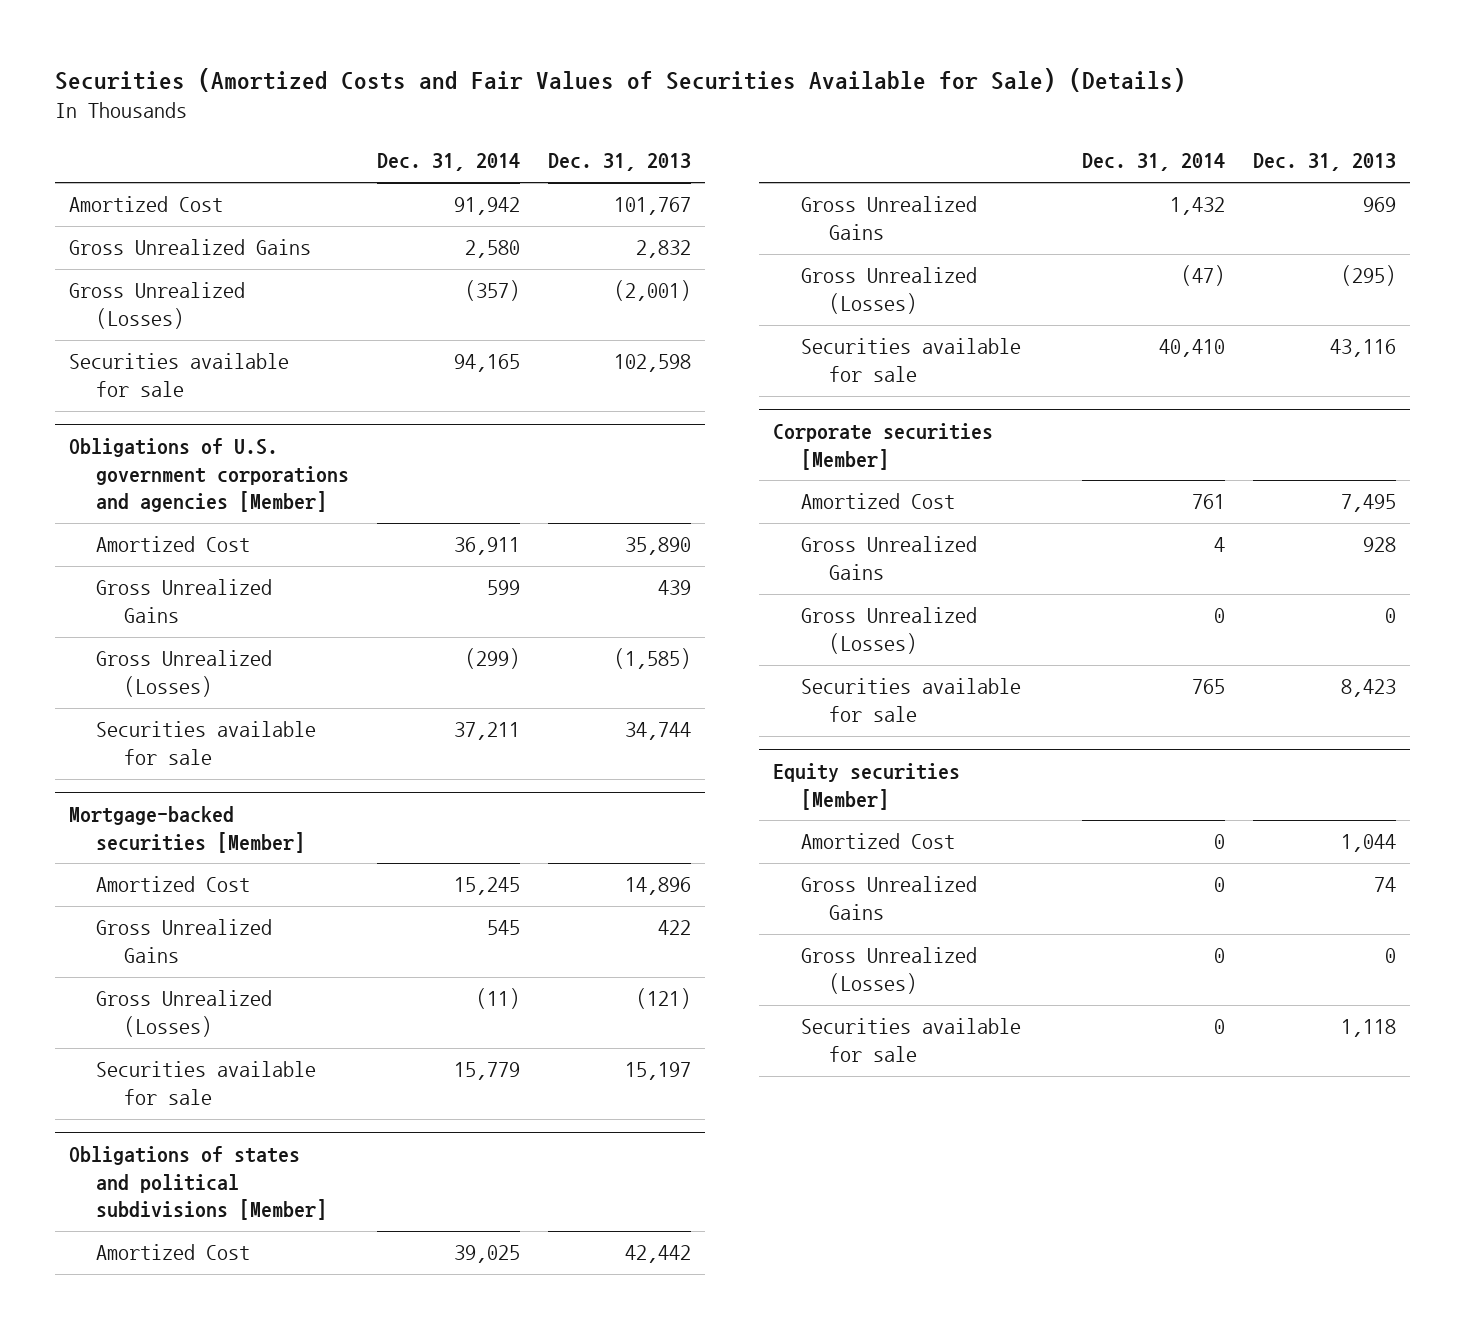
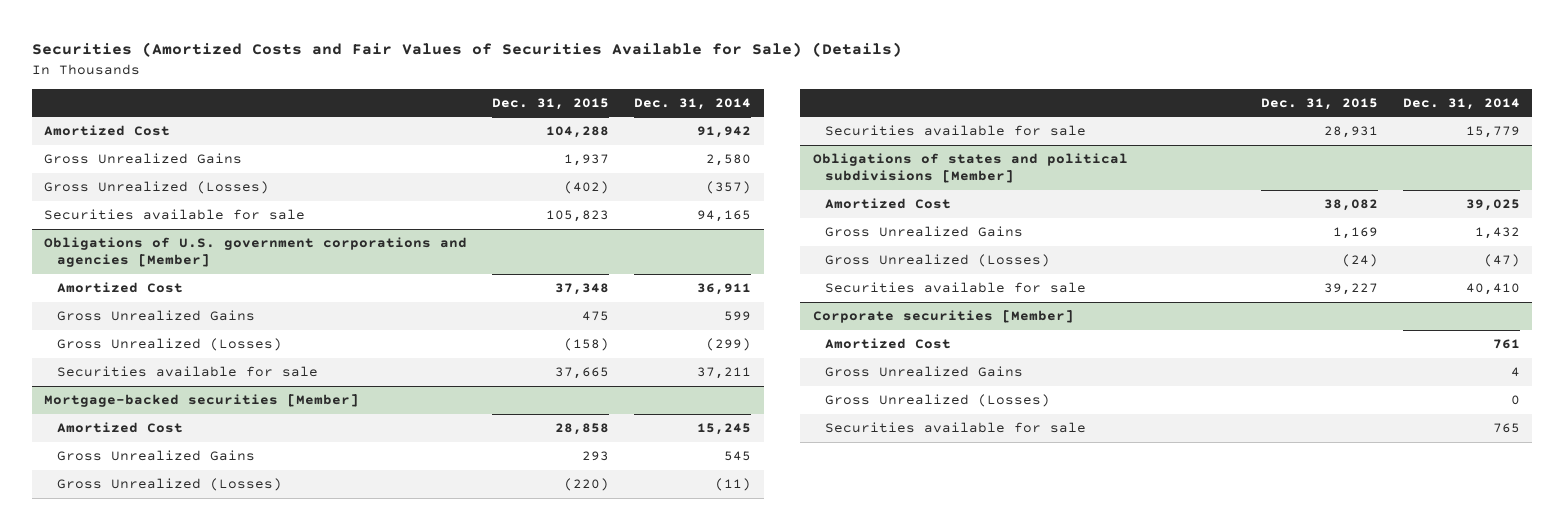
- | Dec. 31, 2014 | Dec. 31, 2013
+ | Dec. 31, 2015 | Dec. 31, 2014
- Equity securities [Member]
- Amortized Cost | 0 | 1,044
- Gross Unrealized Gains | 0 | 74
- Gross Unrealized (Losses) | 0 | 0
- Securities available for sale | 0 | 1,118

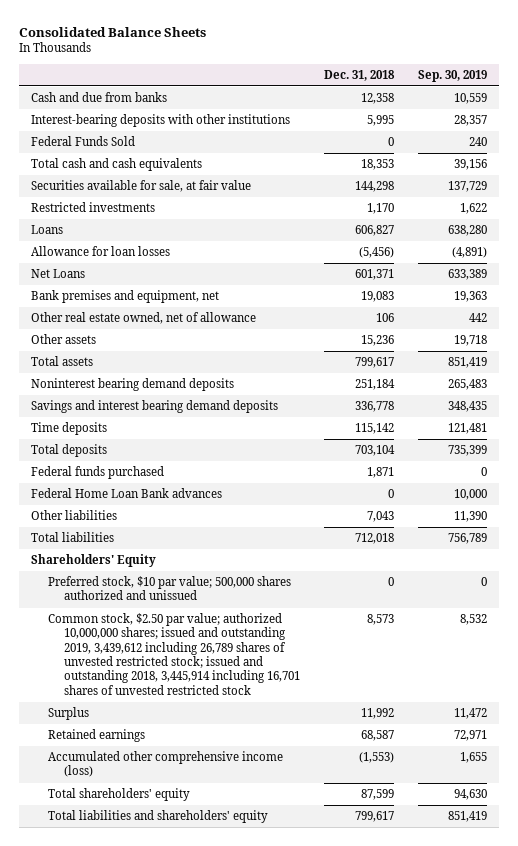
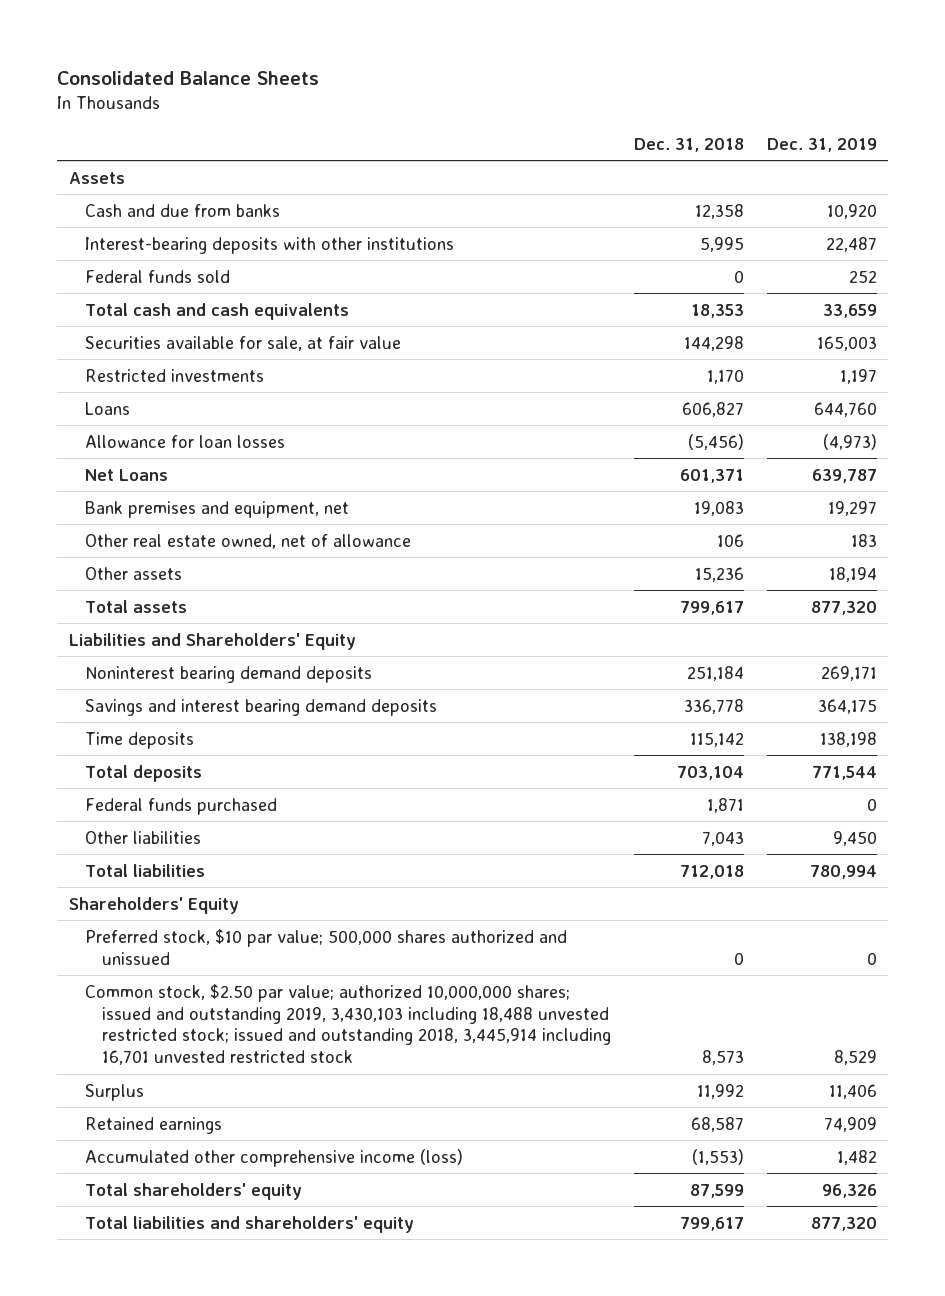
- | Dec. 31, 2018 | Sep. 30, 2019
+ | Dec. 31, 2018 | Dec. 31, 2019
+ Assets
- Federal Funds Sold | 0 | 240
+ Federal funds sold | 0 | 252
+ Liabilities and Shareholders' Equity
- Federal Home Loan Bank advances | 0 | 10,000
- Common stock, $2.50 par value; authorized 10,000,000 shares; issued and outstanding 2019, 3,439,612 including 26,789 shares of unvested restricted stock; issued and outstanding 2018, 3,445,914 including 16,701 shares of unvested restricted stock | 8,573 | 8,532
+ Common stock, $2.50 par value; authorized 10,000,000 shares; issued and outstanding 2019, 3,430,103 including 18,488 unvested restricted stock; issued and outstanding 2018, 3,445,914 including 16,701 unvested restricted stock | 8,573 | 8,529

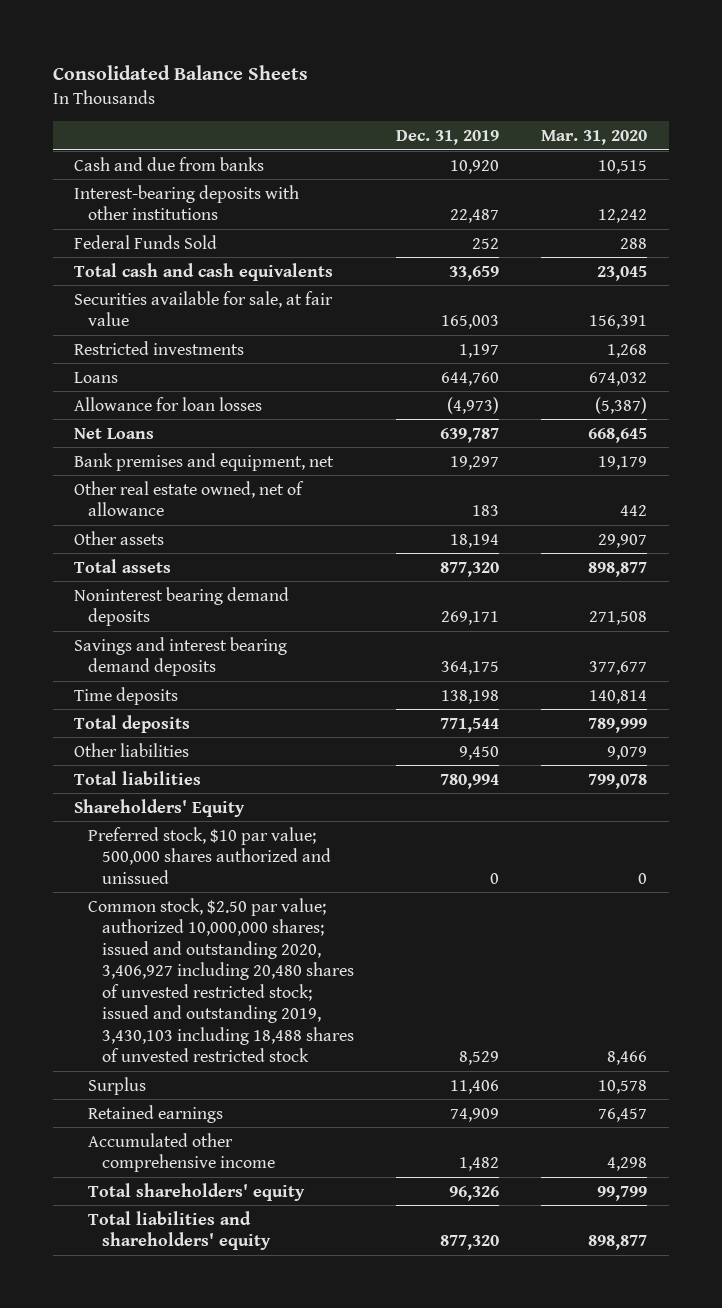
- | Dec. 31, 2018 | Dec. 31, 2019
+ | Dec. 31, 2019 | Mar. 31, 2020
- Assets
- Federal funds sold | 0 | 252
+ Federal Funds Sold | 252 | 288
- Liabilities and Shareholders' Equity
- Federal funds purchased | 1,871 | 0
- Common stock, $2.50 par value; authorized 10,000,000 shares; issued and outstanding 2019, 3,430,103 including 18,488 unvested restricted stock; issued and outstanding 2018, 3,445,914 including 16,701 unvested restricted stock | 8,573 | 8,529
+ Common stock, $2.50 par value; authorized 10,000,000 shares; issued and outstanding 2020, 3,406,927 including 20,480 shares of unvested restricted stock; issued and outstanding 2019, 3,430,103 including 18,488 shares of unvested restricted stock | 8,529 | 8,466
- Accumulated other comprehensive income (loss) | (1,553) | 1,482
+ Accumulated other comprehensive income | 1,482 | 4,298

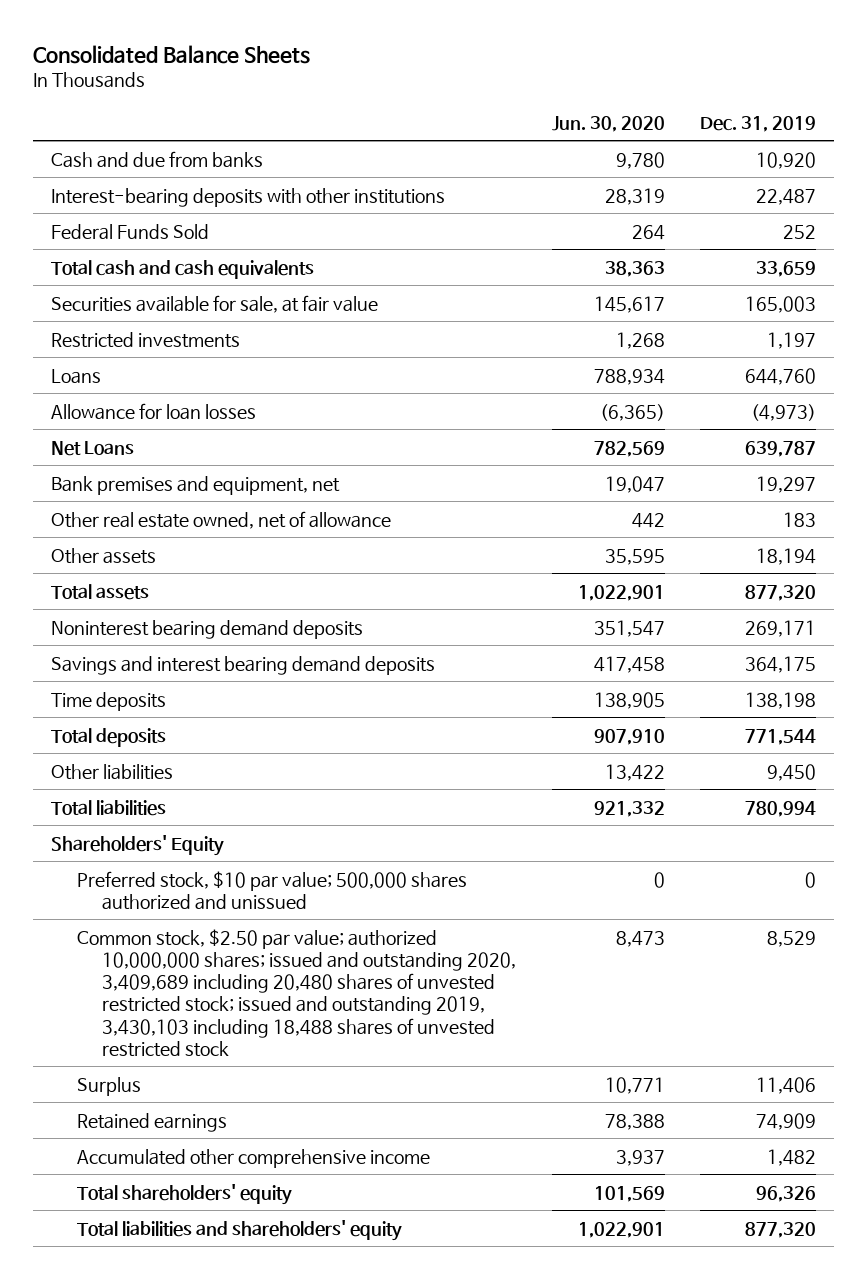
- | Dec. 31, 2019 | Mar. 31, 2020
+ | Jun. 30, 2020 | Dec. 31, 2019
- Common stock, $2.50 par value; authorized 10,000,000 shares; issued and outstanding 2020, 3,406,927 including 20,480 shares of unvested restricted stock; issued and outstanding 2019, 3,430,103 including 18,488 shares of unvested restricted stock | 8,529 | 8,466
+ Common stock, $2.50 par value; authorized 10,000,000 shares; issued and outstanding 2020, 3,409,689 including 20,480 shares of unvested restricted stock; issued and outstanding 2019, 3,430,103 including 18,488 shares of unvested restricted stock | 8,473 | 8,529

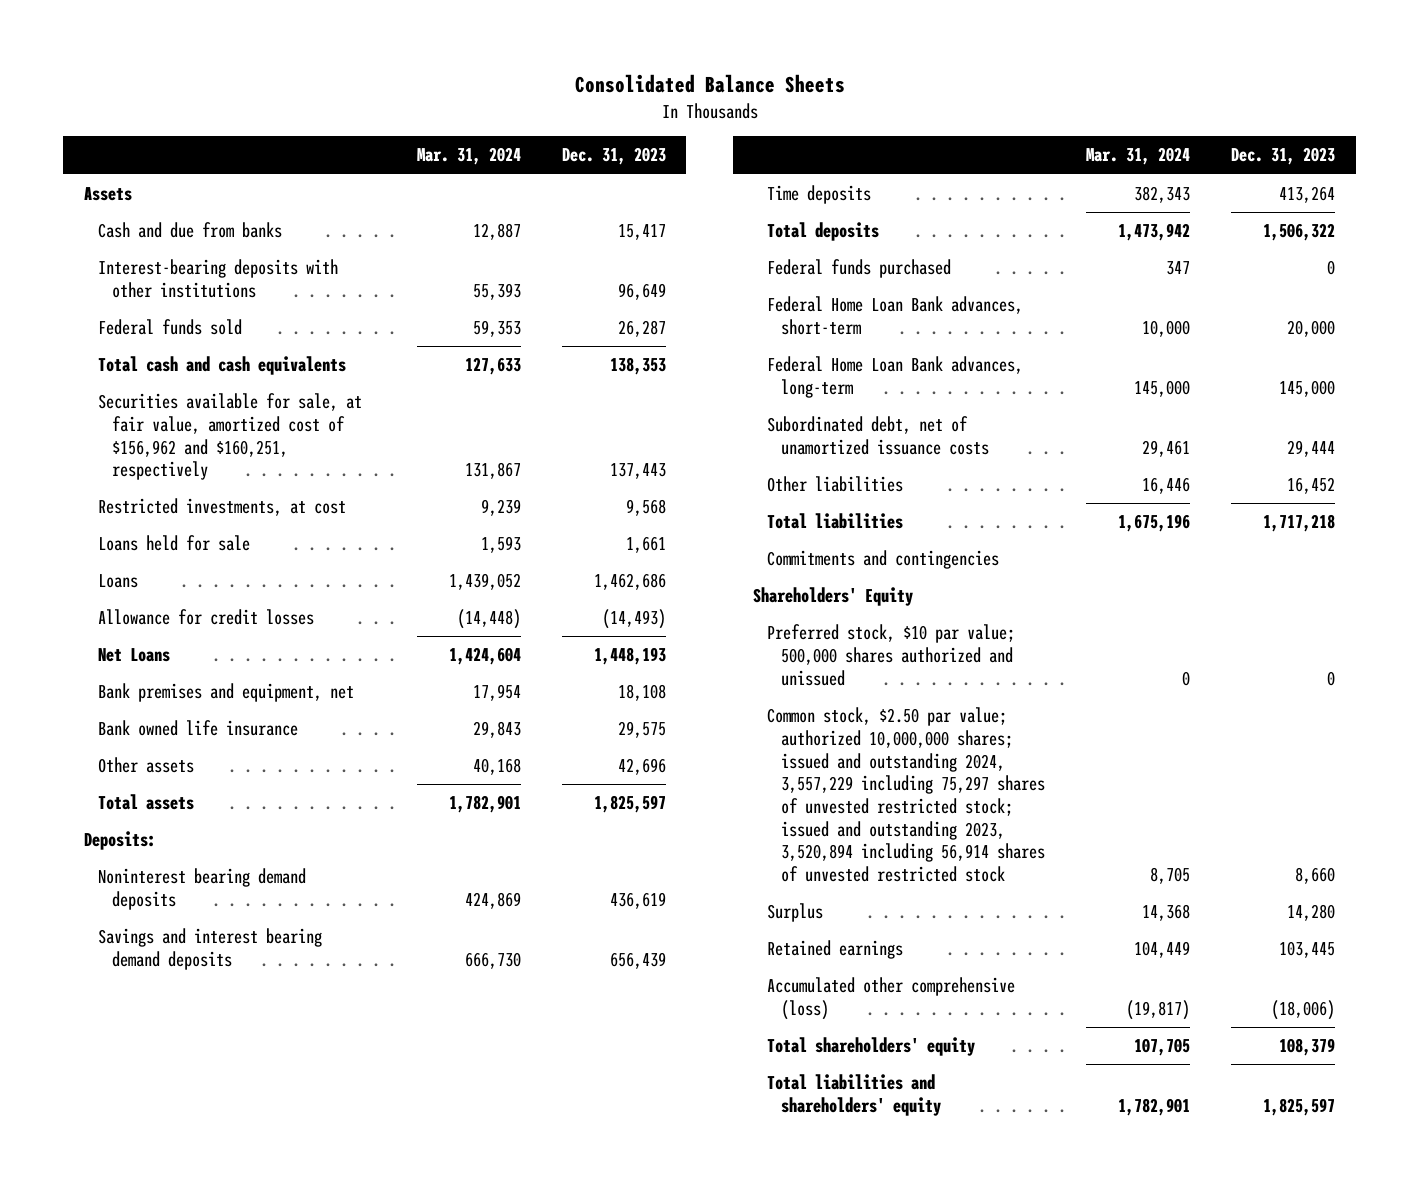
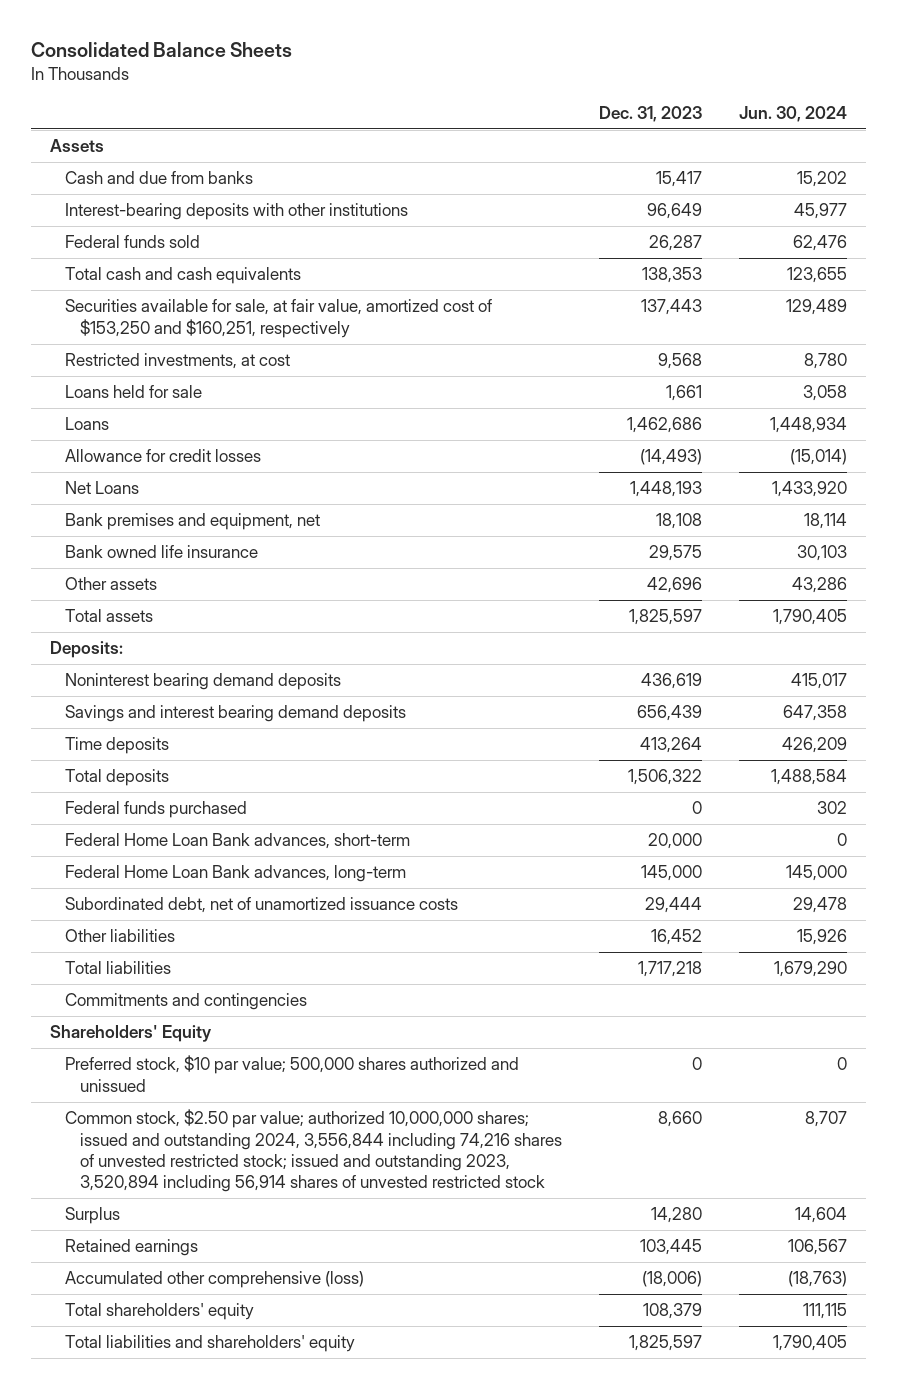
- | Mar. 31, 2024 | Dec. 31, 2023
+ | Dec. 31, 2023 | Jun. 30, 2024
- Securities available for sale, at fair value, amortized cost of $156,962 and $160,251, respectively | 131,867 | 137,443
+ Securities available for sale, at fair value, amortized cost of $153,250 and $160,251, respectively | 137,443 | 129,489
- Common stock, $2.50 par value; authorized 10,000,000 shares; issued and outstanding 2024, 3,557,229 including 75,297 shares of unvested restricted stock; issued and outstanding 2023, 3,520,894 including 56,914 shares of unvested restricted stock | 8,705 | 8,660
+ Common stock, $2.50 par value; authorized 10,000,000 shares; issued and outstanding 2024, 3,556,844 including 74,216 shares of unvested restricted stock; issued and outstanding 2023, 3,520,894 including 56,914 shares of unvested restricted stock | 8,660 | 8,707

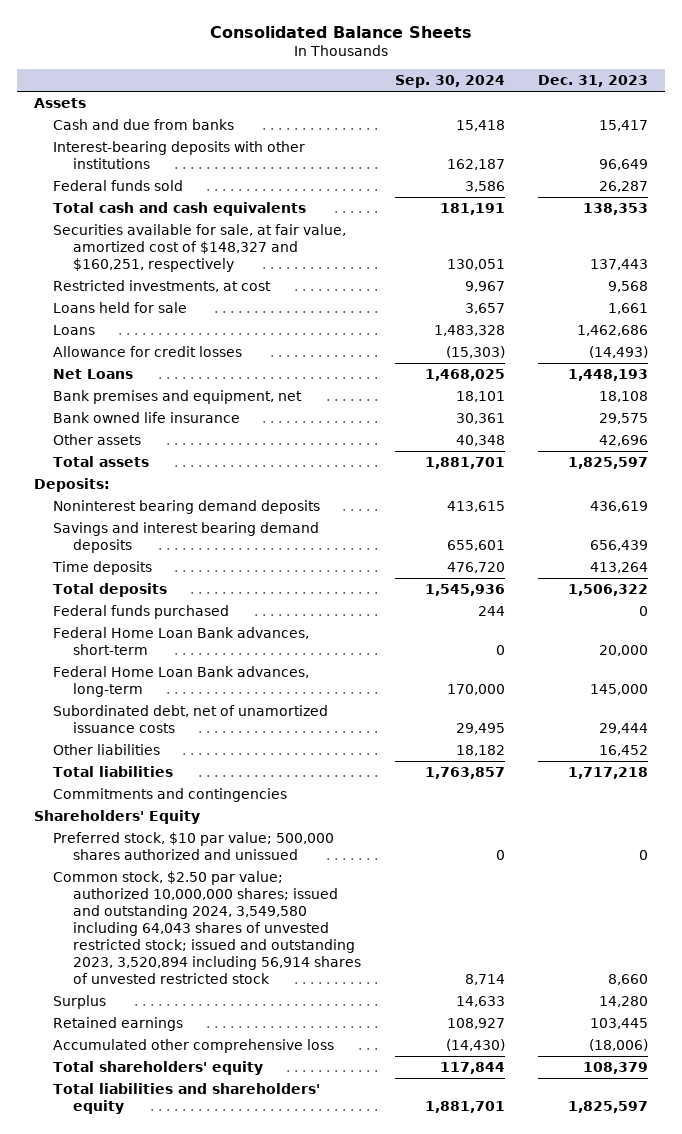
- | Dec. 31, 2023 | Jun. 30, 2024
+ | Sep. 30, 2024 | Dec. 31, 2023
- Securities available for sale, at fair value, amortized cost of $153,250 and $160,251, respectively | 137,443 | 129,489
+ Securities available for sale, at fair value, amortized cost of $148,327 and $160,251, respectively | 130,051 | 137,443
- Common stock, $2.50 par value; authorized 10,000,000 shares; issued and outstanding 2024, 3,556,844 including 74,216 shares of unvested restricted stock; issued and outstanding 2023, 3,520,894 including 56,914 shares of unvested restricted stock | 8,660 | 8,707
+ Common stock, $2.50 par value; authorized 10,000,000 shares; issued and outstanding 2024, 3,549,580 including 64,043 shares of unvested restricted stock; issued and outstanding 2023, 3,520,894 including 56,914 shares of unvested restricted stock | 8,714 | 8,660
- Accumulated other comprehensive (loss) | (18,006) | (18,763)
+ Accumulated other comprehensive loss | (14,430) | (18,006)

